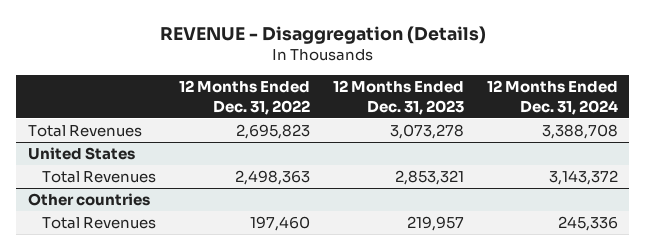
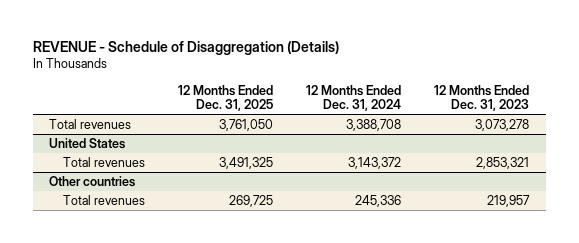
- REVENUE - Disaggregation (Details)
+ REVENUE - Schedule of Disaggregation (Details)
- | 12 Months Ended Dec. 31, 2022 | 12 Months Ended Dec. 31, 2023 | 12 Months Ended Dec. 31, 2024
+ | 12 Months Ended Dec. 31, 2025 | 12 Months Ended Dec. 31, 2024 | 12 Months Ended Dec. 31, 2023
- Total Revenues | 2,695,823 | 3,073,278 | 3,388,708
+ Total revenues | 3,761,050 | 3,388,708 | 3,073,278
@ United States
- Total Revenues | 2,498,363 | 2,853,321 | 3,143,372
+ Total revenues | 3,491,325 | 3,143,372 | 2,853,321
@ Other countries
- Total Revenues | 197,460 | 219,957 | 245,336
+ Total revenues | 269,725 | 245,336 | 219,957

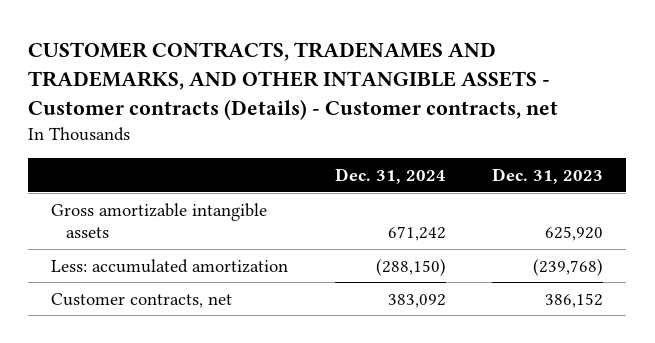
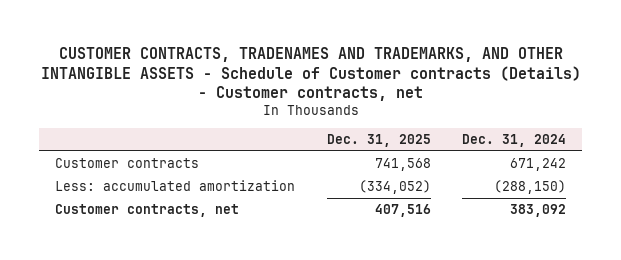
- CUSTOMER CONTRACTS, TRADENAMES AND TRADEMARKS, AND OTHER INTANGIBLE ASSETS - Customer contracts (Details) - Customer contracts, net
+ CUSTOMER CONTRACTS, TRADENAMES AND TRADEMARKS, AND OTHER INTANGIBLE ASSETS - Schedule of Customer contracts (Details) - Customer contracts, net
- | Dec. 31, 2024 | Dec. 31, 2023
+ | Dec. 31, 2025 | Dec. 31, 2024
- Gross amortizable intangible assets | 671,242 | 625,920
+ Customer contracts | 741,568 | 671,242

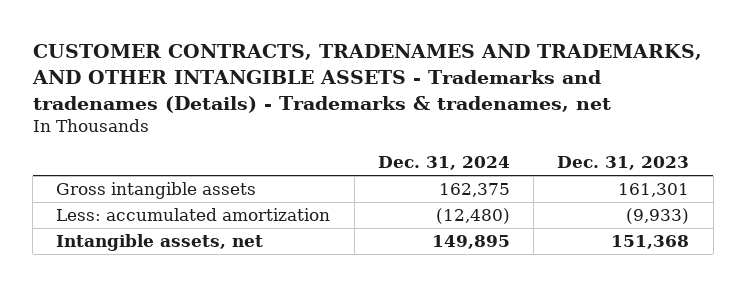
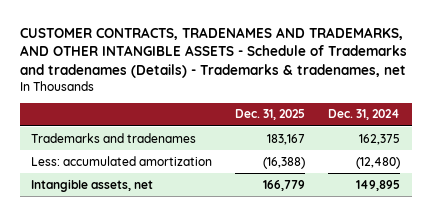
- CUSTOMER CONTRACTS, TRADENAMES AND TRADEMARKS, AND OTHER INTANGIBLE ASSETS - Trademarks and tradenames (Details) - Trademarks & tradenames, net
+ CUSTOMER CONTRACTS, TRADENAMES AND TRADEMARKS, AND OTHER INTANGIBLE ASSETS - Schedule of Trademarks and tradenames (Details) - Trademarks & tradenames, net
- | Dec. 31, 2024 | Dec. 31, 2023
+ | Dec. 31, 2025 | Dec. 31, 2024
- Gross intangible assets | 162,375 | 161,301
+ Trademarks and tradenames | 183,167 | 162,375

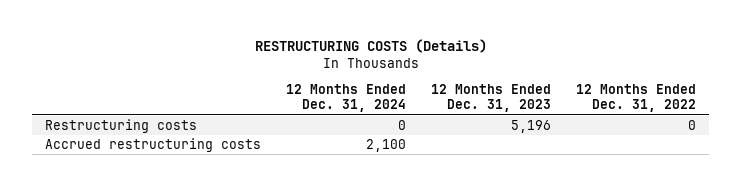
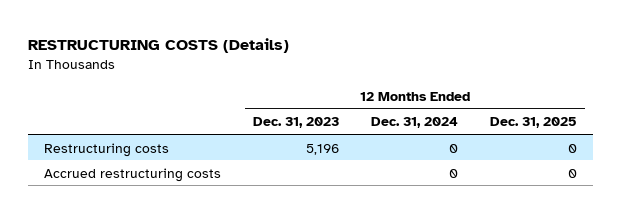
- | 12 Months Ended Dec. 31, 2024 | 12 Months Ended Dec. 31, 2023 | 12 Months Ended Dec. 31, 2022
+ | 12 Months Ended Dec. 31, 2023 | 12 Months Ended Dec. 31, 2024 | 12 Months Ended Dec. 31, 2025
- Accrued restructuring costs | 2,100 | |
+ Accrued restructuring costs | | 0 | 0

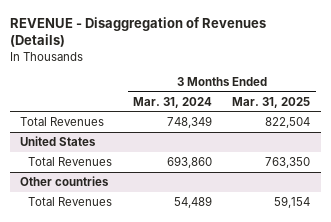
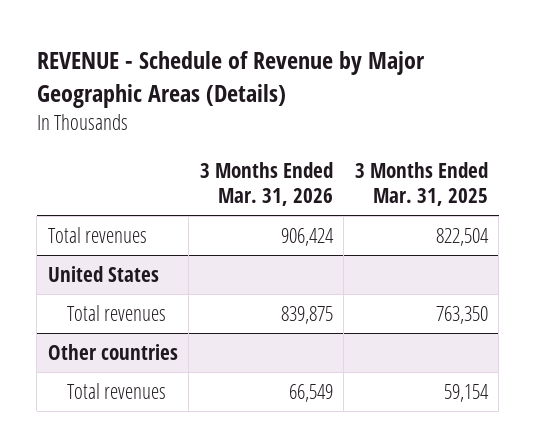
- REVENUE - Disaggregation of Revenues (Details)
+ REVENUE - Schedule of Revenue by Major Geographic Areas (Details)
- | 3 Months Ended Mar. 31, 2024 | 3 Months Ended Mar. 31, 2025
+ | 3 Months Ended Mar. 31, 2026 | 3 Months Ended Mar. 31, 2025
- Total Revenues | 748,349 | 822,504
+ Total revenues | 906,424 | 822,504
@ United States
- Total Revenues | 693,860 | 763,350
+ Total revenues | 839,875 | 763,350
@ Other countries
- Total Revenues | 54,489 | 59,154
+ Total revenues | 66,549 | 59,154

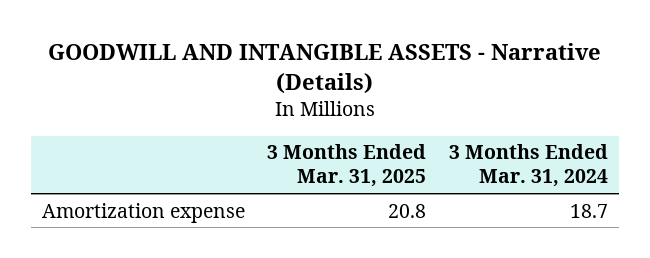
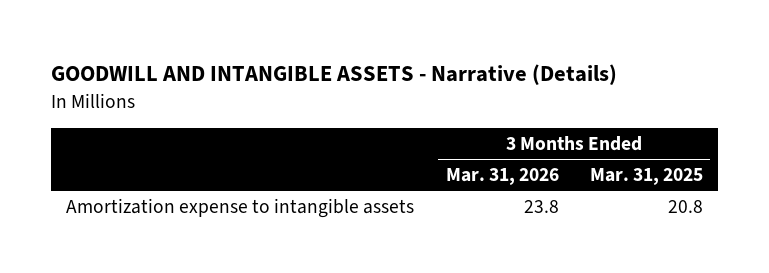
- | 3 Months Ended Mar. 31, 2025 | 3 Months Ended Mar. 31, 2024
+ | 3 Months Ended Mar. 31, 2026 | 3 Months Ended Mar. 31, 2025
- Amortization expense | 20.8 | 18.7
+ Amortization expense to intangible assets | 23.8 | 20.8

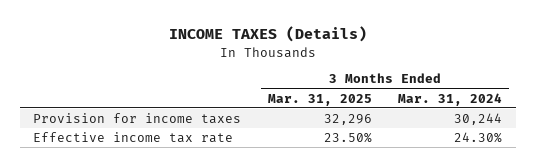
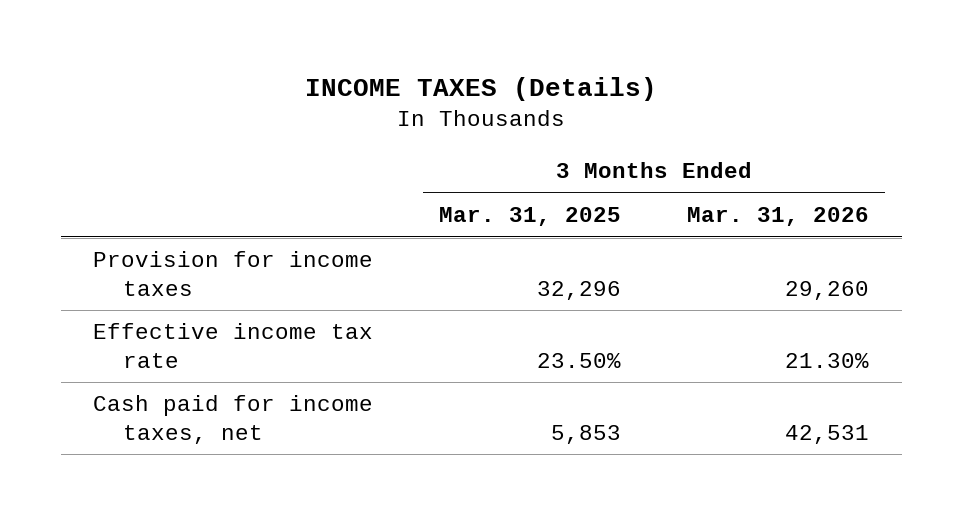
- | 3 Months Ended Mar. 31, 2025 | 3 Months Ended Mar. 31, 2024
+ | 3 Months Ended Mar. 31, 2025 | 3 Months Ended Mar. 31, 2026
+ Cash paid for income taxes, net | 5,853 | 42,531

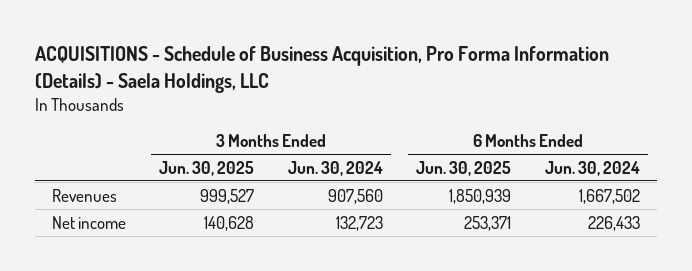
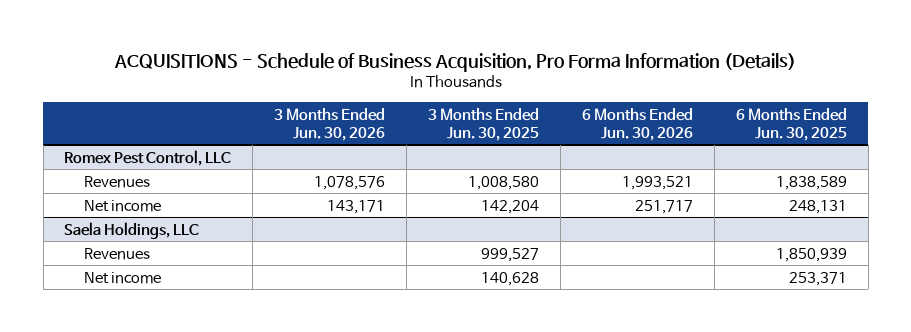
- ACQUISITIONS - Schedule of Business Acquisition, Pro Forma Information (Details) - Saela Holdings, LLC
+ ACQUISITIONS - Schedule of Business Acquisition, Pro Forma Information (Details)
- | 3 Months Ended Jun. 30, 2025 | 3 Months Ended Jun. 30, 2024 | 6 Months Ended Jun. 30, 2025 | 6 Months Ended Jun. 30, 2024
+ | 3 Months Ended Jun. 30, 2026 | 3 Months Ended Jun. 30, 2025 | 6 Months Ended Jun. 30, 2026 | 6 Months Ended Jun. 30, 2025
+ Romex Pest Control, LLC
+ Revenues | 1,078,576 | 1,008,580 | 1,993,521 | 1,838,589
+ Net income | 143,171 | 142,204 | 251,717 | 248,131
+ Saela Holdings, LLC

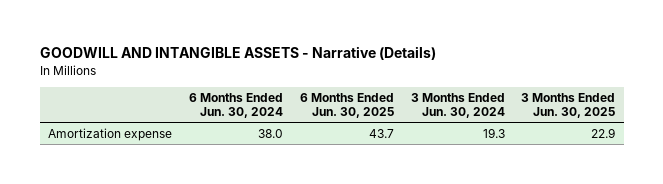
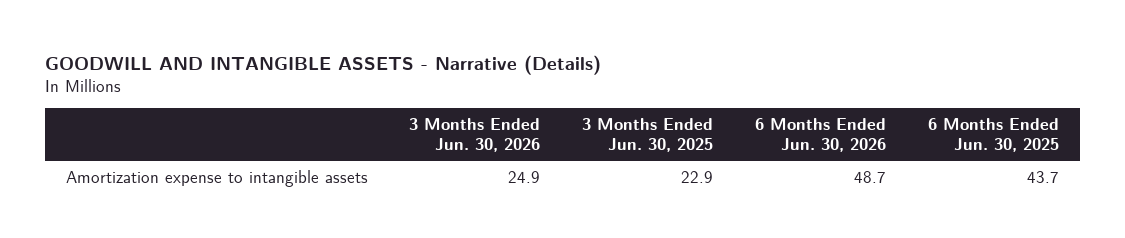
- | 6 Months Ended Jun. 30, 2024 | 6 Months Ended Jun. 30, 2025 | 3 Months Ended Jun. 30, 2024 | 3 Months Ended Jun. 30, 2025
+ | 3 Months Ended Jun. 30, 2026 | 3 Months Ended Jun. 30, 2025 | 6 Months Ended Jun. 30, 2026 | 6 Months Ended Jun. 30, 2025
- Amortization expense | 38.0 | 43.7 | 19.3 | 22.9
+ Amortization expense to intangible assets | 24.9 | 22.9 | 48.7 | 43.7

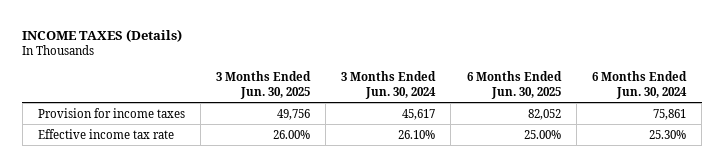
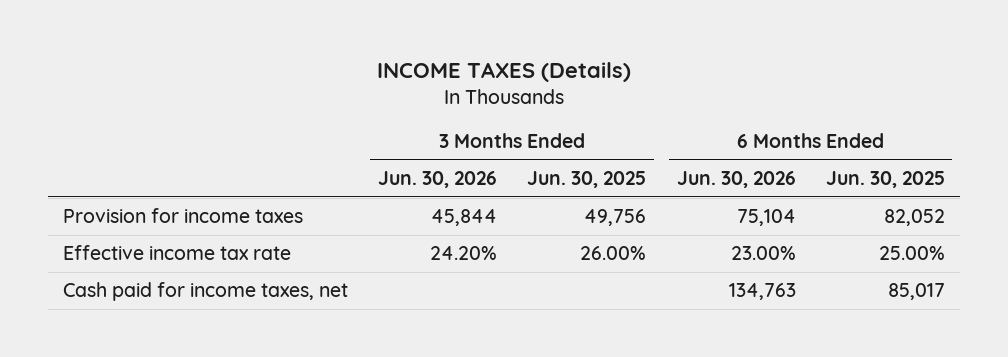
- | 3 Months Ended Jun. 30, 2025 | 3 Months Ended Jun. 30, 2024 | 6 Months Ended Jun. 30, 2025 | 6 Months Ended Jun. 30, 2024
+ | 3 Months Ended Jun. 30, 2026 | 3 Months Ended Jun. 30, 2025 | 6 Months Ended Jun. 30, 2026 | 6 Months Ended Jun. 30, 2025
+ Cash paid for income taxes, net | | | 134,763 | 85,017

